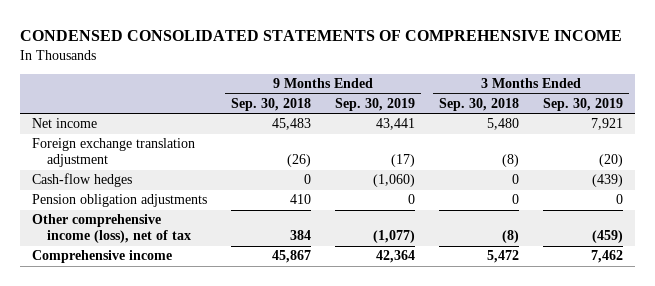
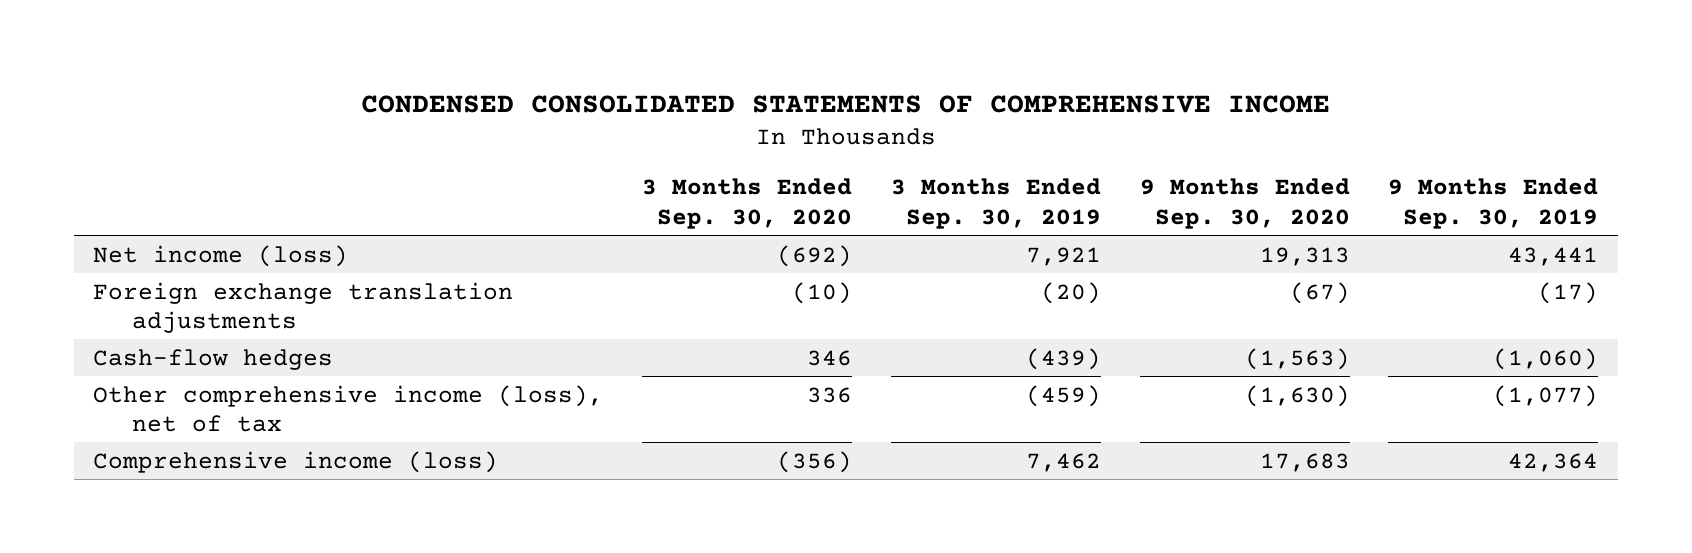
- | 9 Months Ended Sep. 30, 2018 | 9 Months Ended Sep. 30, 2019 | 3 Months Ended Sep. 30, 2018 | 3 Months Ended Sep. 30, 2019
+ | 3 Months Ended Sep. 30, 2020 | 3 Months Ended Sep. 30, 2019 | 9 Months Ended Sep. 30, 2020 | 9 Months Ended Sep. 30, 2019
- Net income | 45,483 | 43,441 | 5,480 | 7,921
- Foreign exchange translation adjustment | (26) | (17) | (8) | (20)
+ Net income (loss) | (692) | 7,921 | 19,313 | 43,441
+ Foreign exchange translation adjustments | (10) | (20) | (67) | (17)
- Pension obligation adjustments | 410 | 0 | 0 | 0
- Comprehensive income | 45,867 | 42,364 | 5,472 | 7,462
+ Comprehensive income (loss) | (356) | 7,462 | 17,683 | 42,364

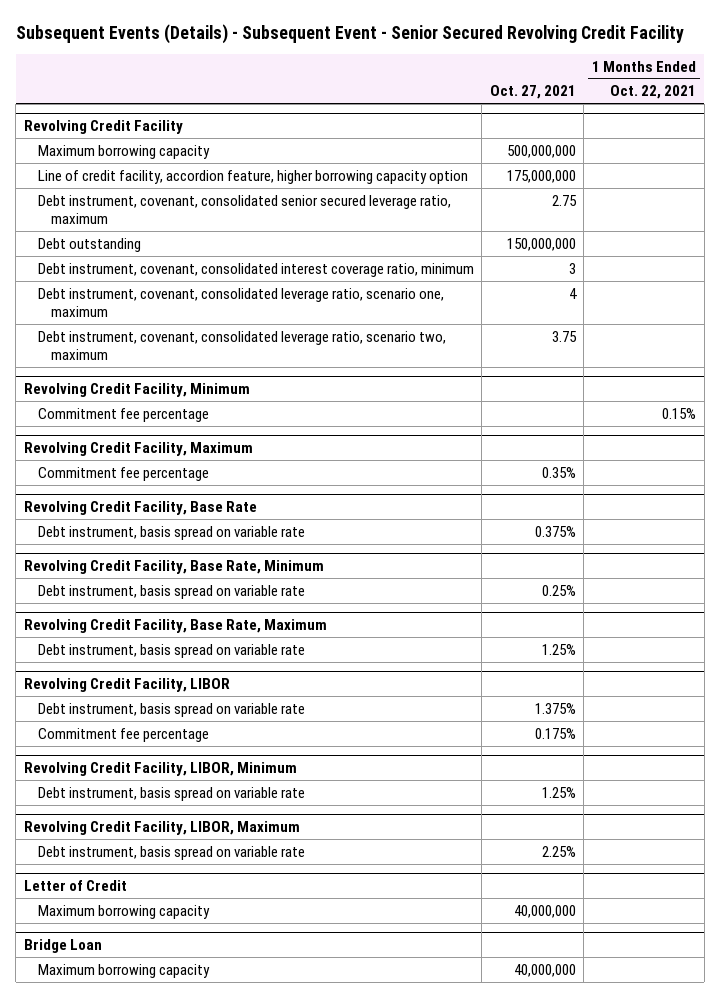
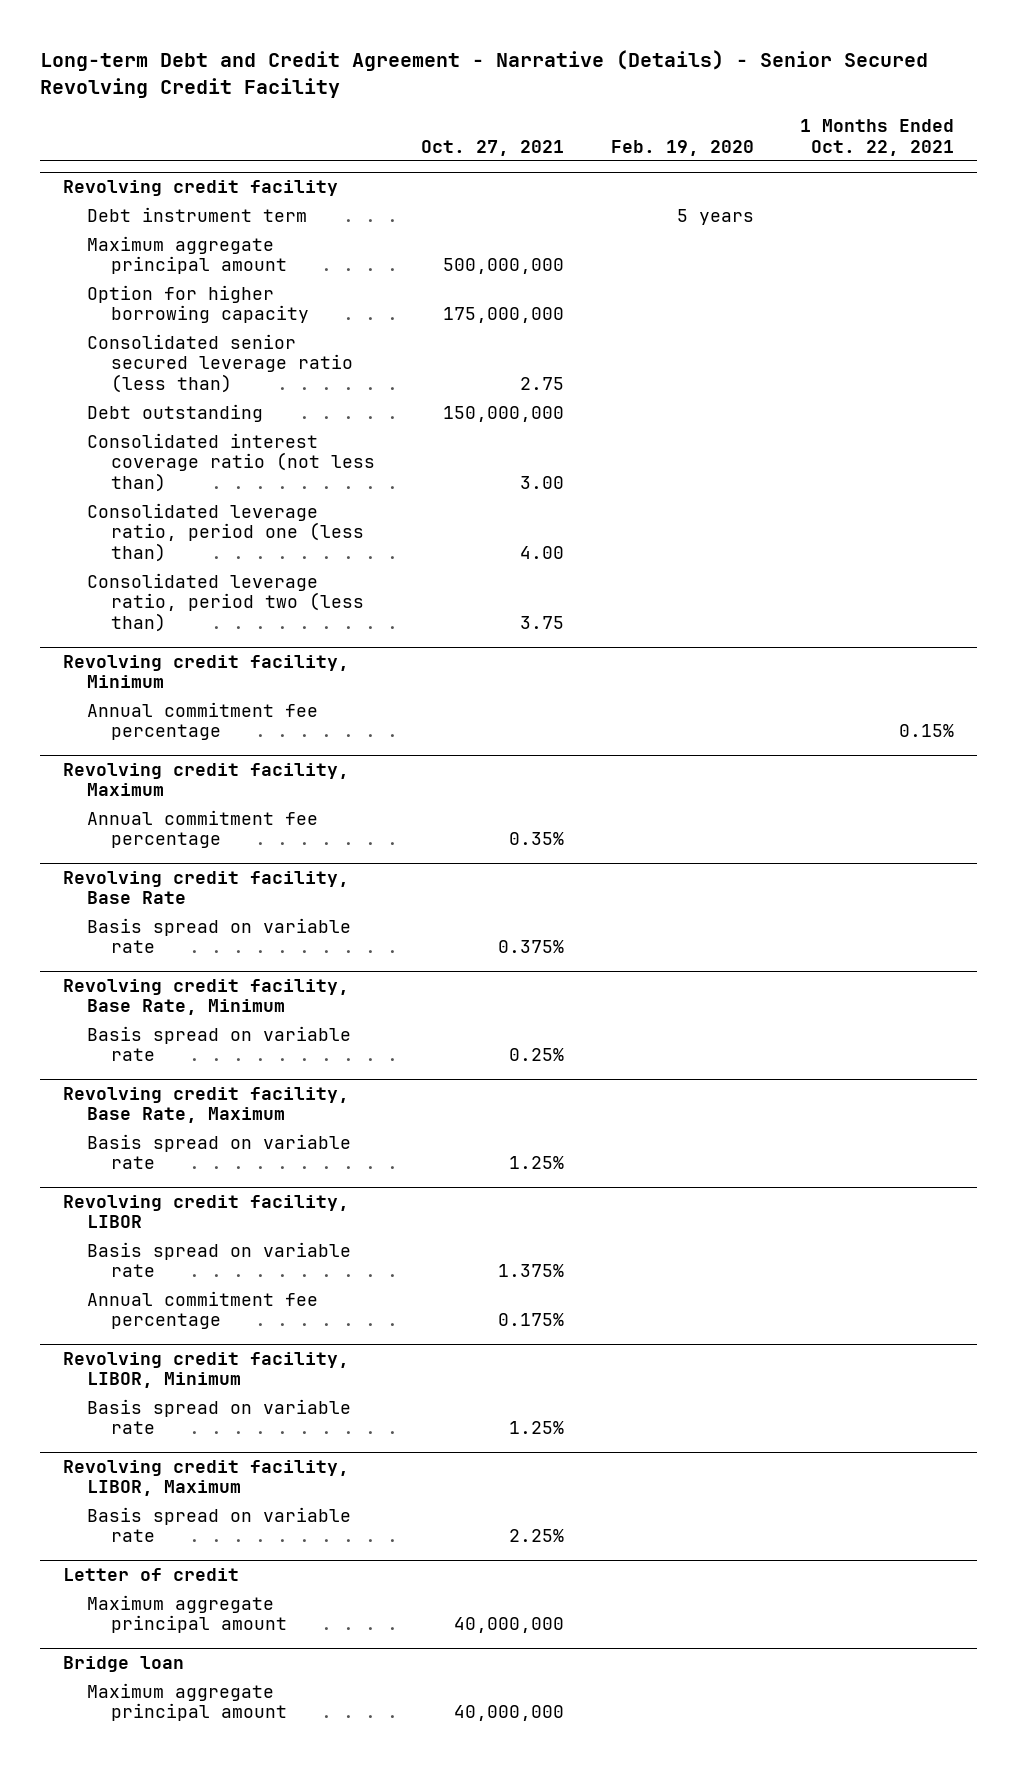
- Subsequent Events (Details) - Subsequent Event - Senior Secured Revolving Credit Facility
+ Long-term Debt and Credit Agreement - Narrative (Details) - Senior Secured Revolving Credit Facility
- | Oct. 27, 2021 | 1 Months Ended Oct. 22, 2021
+ | Oct. 27, 2021 | Feb. 19, 2020 | 1 Months Ended Oct. 22, 2021
- Revolving Credit Facility
- Maximum borrowing capacity | 500,000,000 |
- Line of credit facility, accordion feature, higher borrowing capacity option | 175,000,000 |
- Debt instrument, covenant, consolidated senior secured leverage ratio, maximum | 2.75 |
+ Revolving credit facility
+ Debt instrument term | | 5 years |
+ Maximum aggregate principal amount | 500,000,000 | |
+ Option for higher borrowing capacity | 175,000,000 | |
+ Consolidated senior secured leverage ratio (less than) | 2.75 | |
- Debt instrument, covenant, consolidated interest coverage ratio, minimum | 3 |
- Debt instrument, covenant, consolidated leverage ratio, scenario one, maximum | 4 |
- Debt instrument, covenant, consolidated leverage ratio, scenario two, maximum | 3.75 |
- Revolving Credit Facility, Minimum
- Commitment fee percentage | | 0.15%
- Revolving Credit Facility, Maximum
- Commitment fee percentage | 0.35% |
- Revolving Credit Facility, Base Rate
- Debt instrument, basis spread on variable rate | 0.375% |
- Revolving Credit Facility, Base Rate, Minimum
- Debt instrument, basis spread on variable rate | 0.25% |
- Revolving Credit Facility, Base Rate, Maximum
- Debt instrument, basis spread on variable rate | 1.25% |
- Revolving Credit Facility, LIBOR
- Debt instrument, basis spread on variable rate | 1.375% |
- Commitment fee percentage | 0.175% |
- Revolving Credit Facility, LIBOR, Minimum
- Debt instrument, basis spread on variable rate | 1.25% |
- Revolving Credit Facility, LIBOR, Maximum
- Debt instrument, basis spread on variable rate | 2.25% |
- Letter of Credit
- Maximum borrowing capacity | 40,000,000 |
- Bridge Loan
- Maximum borrowing capacity | 40,000,000 |
+ Consolidated interest coverage ratio (not less than) | 3.00 | |
+ Consolidated leverage ratio, period one (less than) | 4.00 | |
+ Consolidated leverage ratio, period two (less than) | 3.75 | |
+ Revolving credit facility, Minimum
+ Annual commitment fee percentage | | | 0.15%
+ Revolving credit facility, Maximum
+ Annual commitment fee percentage | 0.35% | |
+ Revolving credit facility, Base Rate
+ Basis spread on variable rate | 0.375% | |
+ Revolving credit facility, Base Rate, Minimum
+ Basis spread on variable rate | 0.25% | |
+ Revolving credit facility, Base Rate, Maximum
+ Basis spread on variable rate | 1.25% | |
+ Revolving credit facility, LIBOR
+ Basis spread on variable rate | 1.375% | |
+ Annual commitment fee percentage | 0.175% | |
+ Revolving credit facility, LIBOR, Minimum
+ Basis spread on variable rate | 1.25% | |
+ Revolving credit facility, LIBOR, Maximum
+ Basis spread on variable rate | 2.25% | |
+ Letter of credit
+ Maximum aggregate principal amount | 40,000,000 | |
+ Bridge loan
+ Maximum aggregate principal amount | 40,000,000 | |

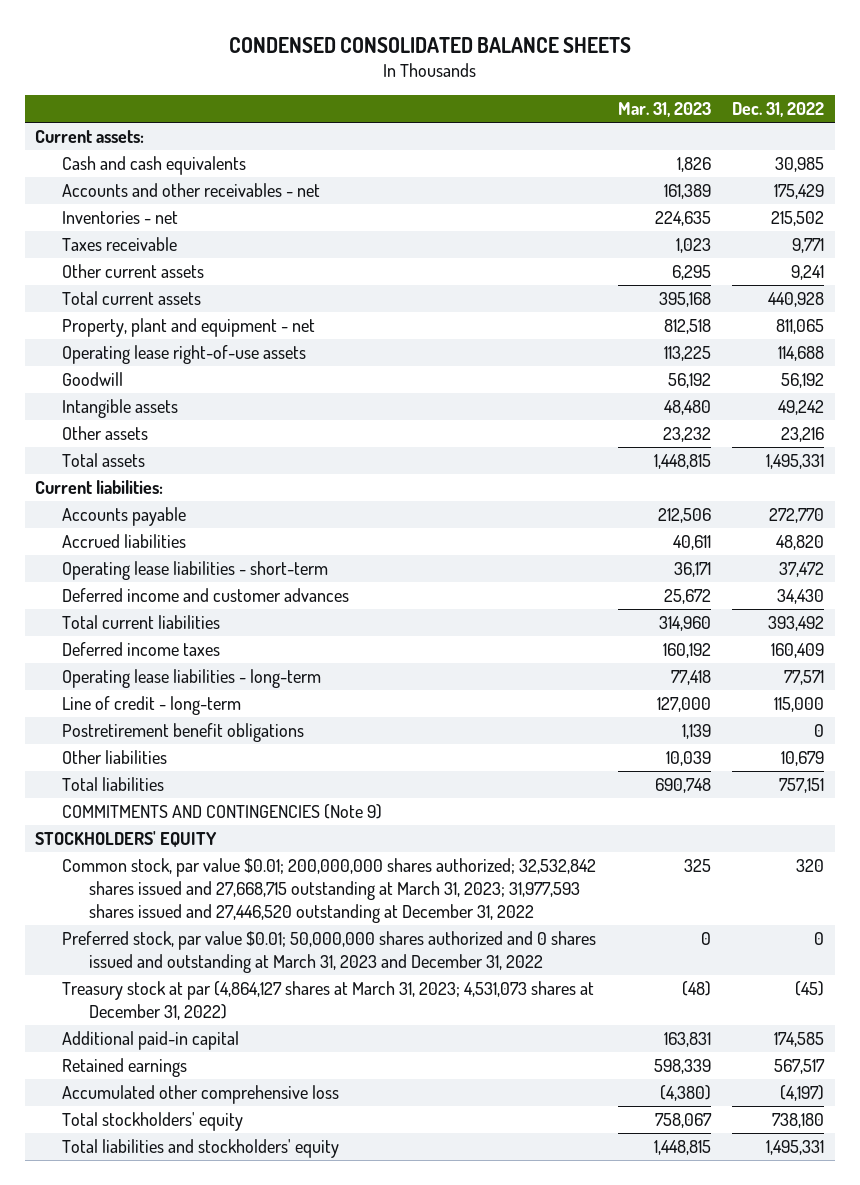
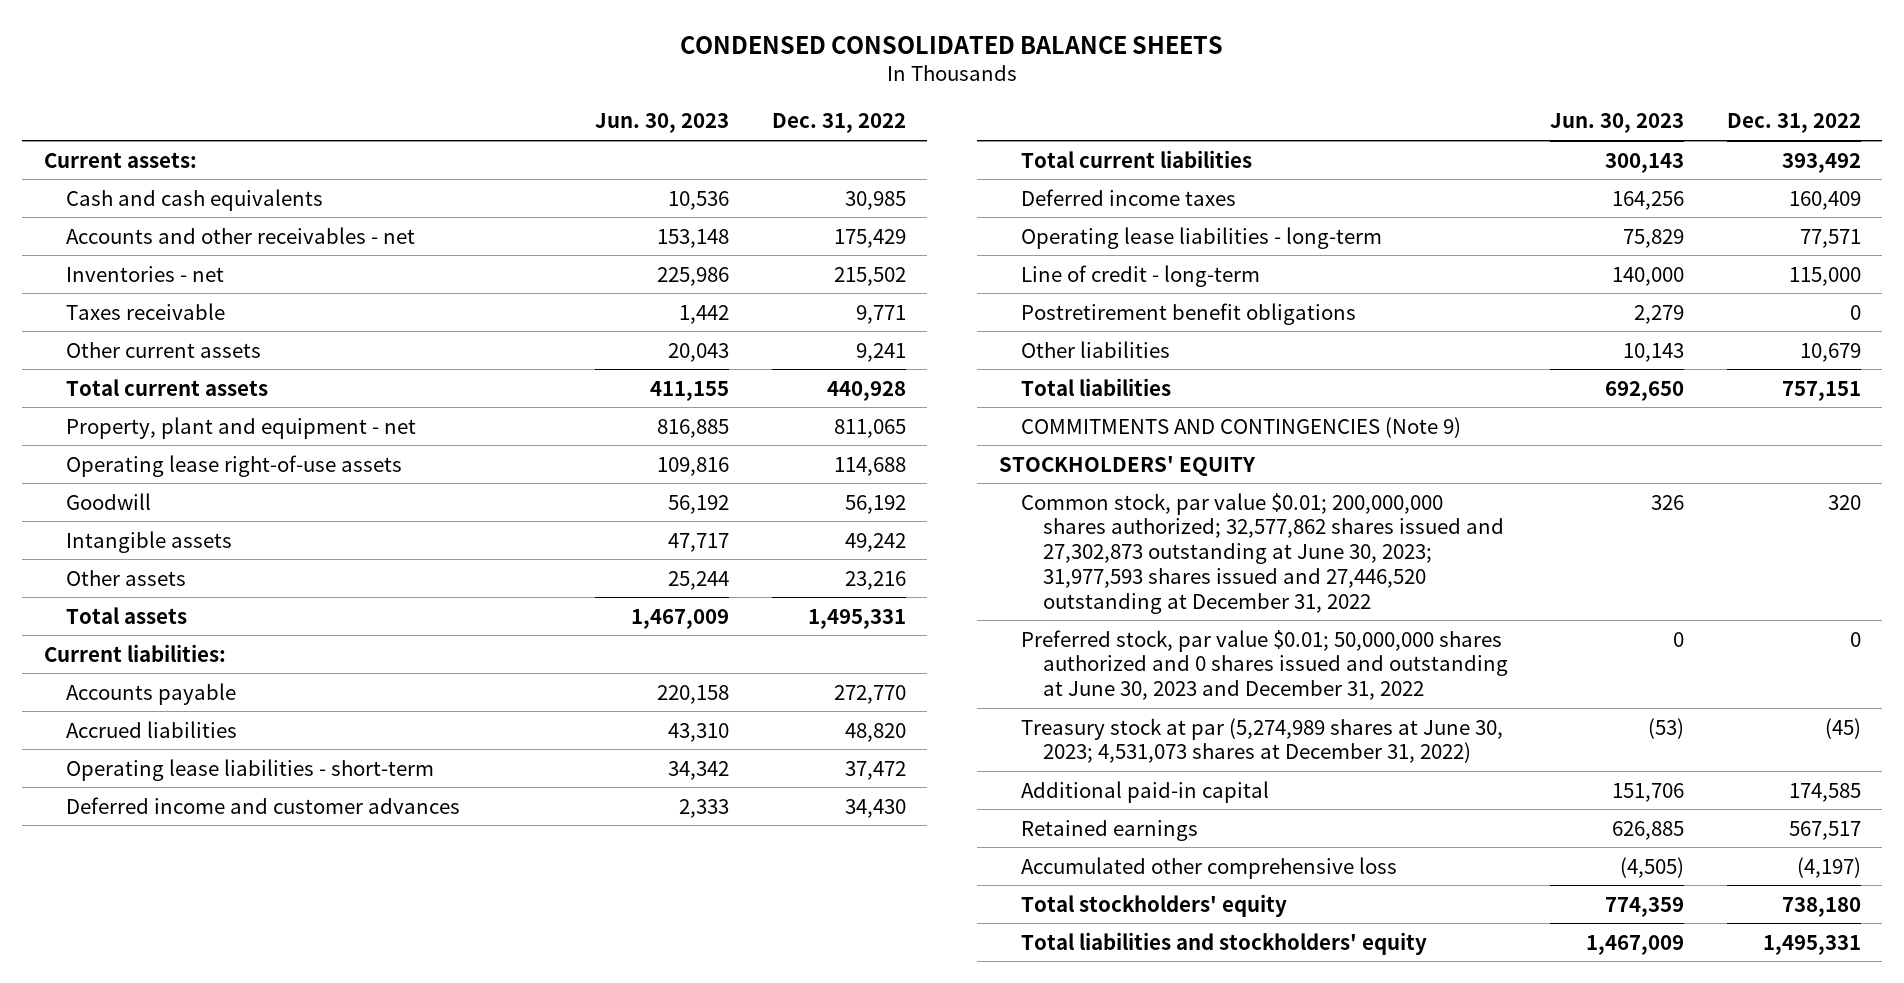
- | Mar. 31, 2023 | Dec. 31, 2022
+ | Jun. 30, 2023 | Dec. 31, 2022
- Common stock, par value $0.01; 200,000,000 shares authorized; 32,532,842 shares issued and 27,668,715 outstanding at March 31, 2023; 31,977,593 shares issued and 27,446,520 outstanding at December 31, 2022 | 325 | 320
- Preferred stock, par value $0.01; 50,000,000 shares authorized and 0 shares issued and outstanding at March 31, 2023 and December 31, 2022 | 0 | 0
- Treasury stock at par (4,864,127 shares at March 31, 2023; 4,531,073 shares at December 31, 2022) | (48) | (45)
+ Common stock, par value $0.01; 200,000,000 shares authorized; 32,577,862 shares issued and 27,302,873 outstanding at June 30, 2023; 31,977,593 shares issued and 27,446,520 outstanding at December 31, 2022 | 326 | 320
+ Preferred stock, par value $0.01; 50,000,000 shares authorized and 0 shares issued and outstanding at June 30, 2023 and December 31, 2022 | 0 | 0
+ Treasury stock at par (5,274,989 shares at June 30, 2023; 4,531,073 shares at December 31, 2022) | (53) | (45)

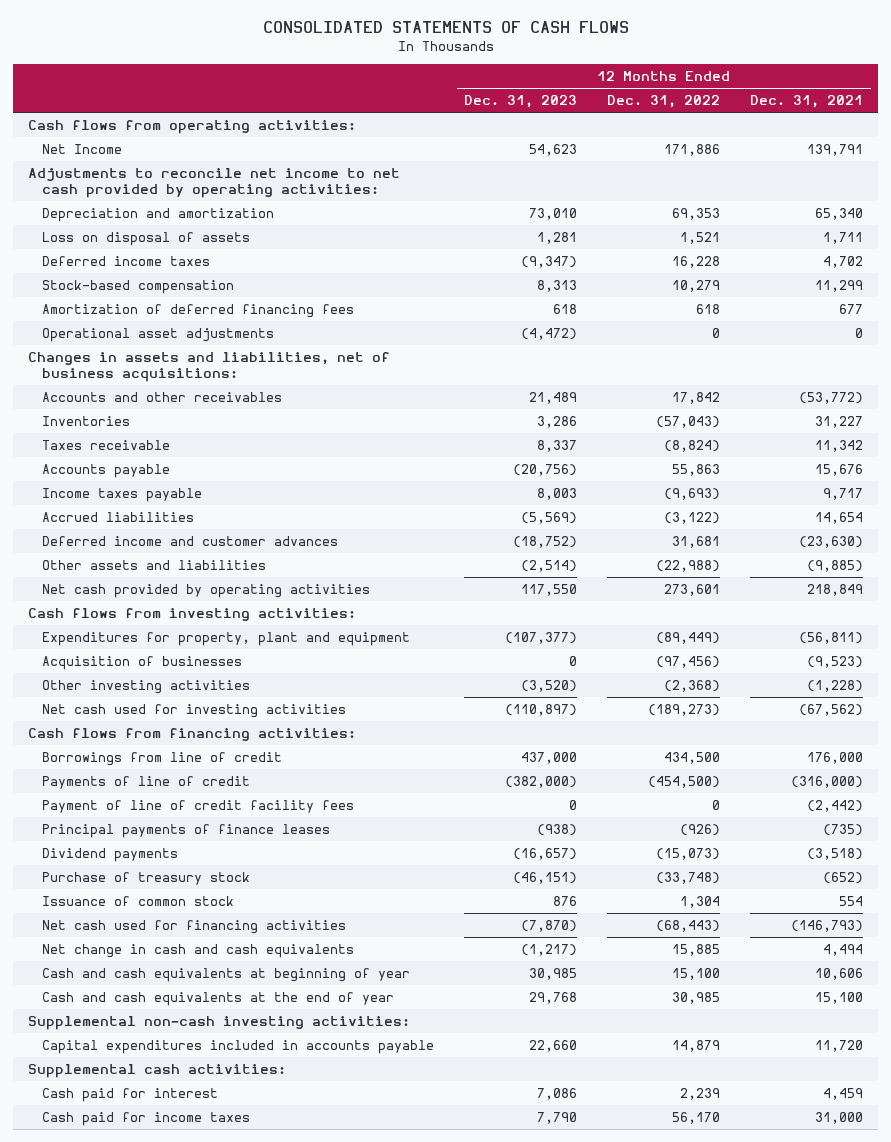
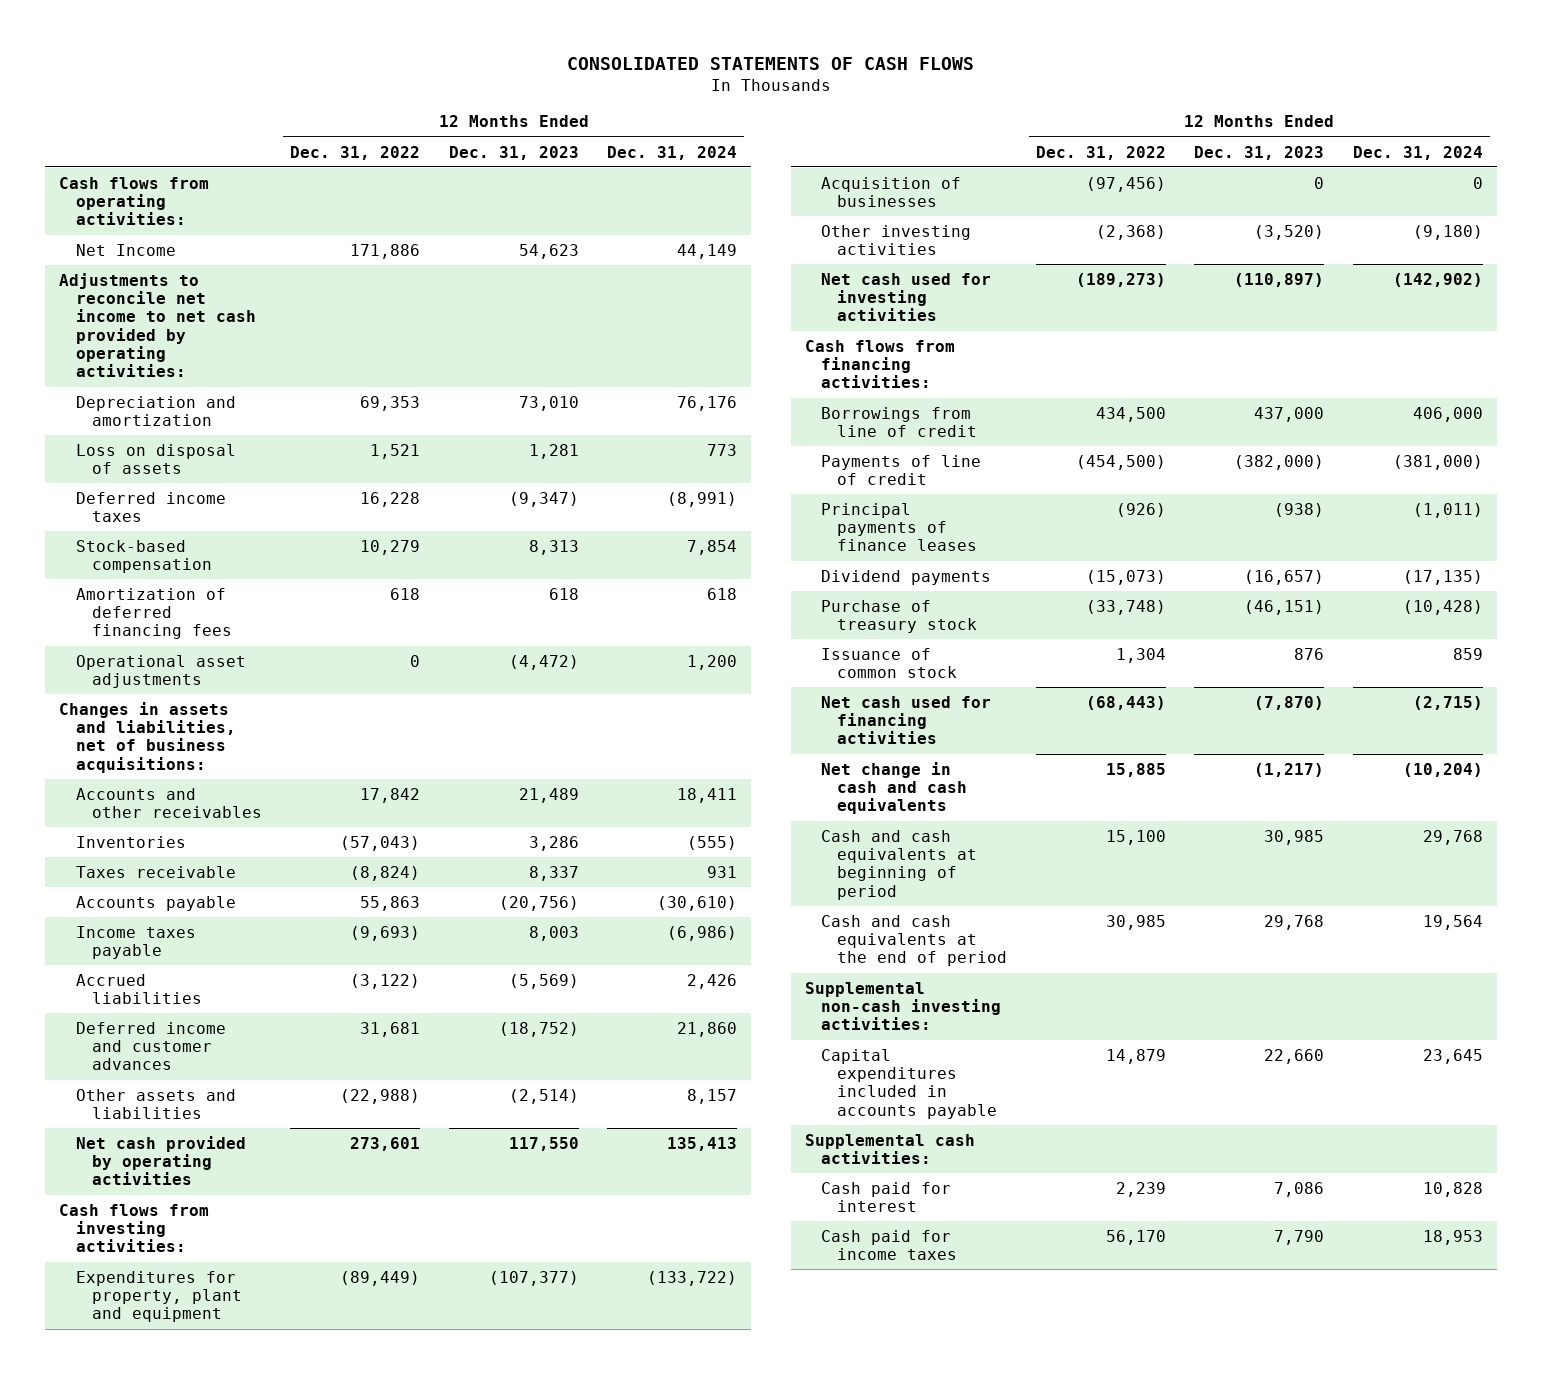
- | 12 Months Ended Dec. 31, 2023 | 12 Months Ended Dec. 31, 2022 | 12 Months Ended Dec. 31, 2021
+ | 12 Months Ended Dec. 31, 2022 | 12 Months Ended Dec. 31, 2023 | 12 Months Ended Dec. 31, 2024
- Payment of line of credit facility fees | 0 | 0 | (2,442)
- Cash and cash equivalents at beginning of year | 30,985 | 15,100 | 10,606
- Cash and cash equivalents at the end of year | 29,768 | 30,985 | 15,100
+ Cash and cash equivalents at beginning of period | 15,100 | 30,985 | 29,768
+ Cash and cash equivalents at the end of period | 30,985 | 29,768 | 19,564

